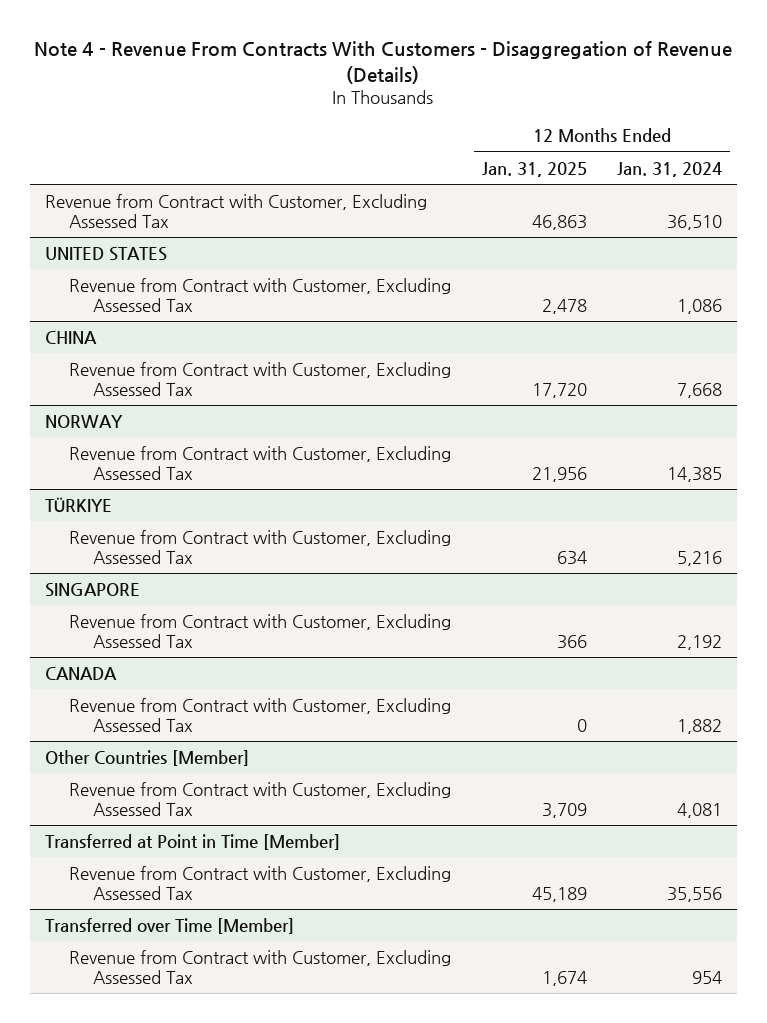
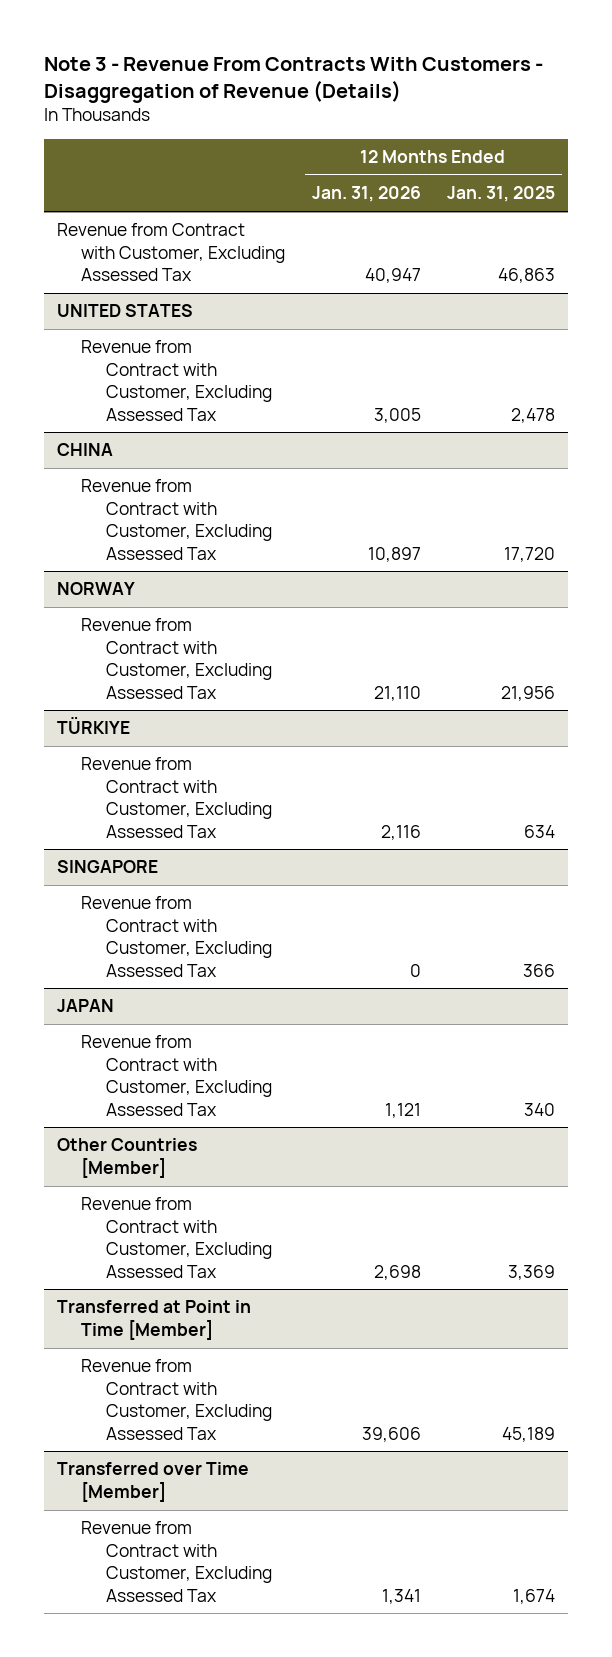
- Note 4 - Revenue From Contracts With Customers - Disaggregation of Revenue (Details)
+ Note 3 - Revenue From Contracts With Customers - Disaggregation of Revenue (Details)
- | 12 Months Ended Jan. 31, 2025 | 12 Months Ended Jan. 31, 2024
+ | 12 Months Ended Jan. 31, 2026 | 12 Months Ended Jan. 31, 2025
- CANADA
- Revenue from Contract with Customer, Excluding Assessed Tax | 0 | 1,882
+ JAPAN
+ Revenue from Contract with Customer, Excluding Assessed Tax | 1,121 | 340
@ Other Countries [Member]
- Revenue from Contract with Customer, Excluding Assessed Tax | 3,709 | 4,081
+ Revenue from Contract with Customer, Excluding Assessed Tax | 2,698 | 3,369

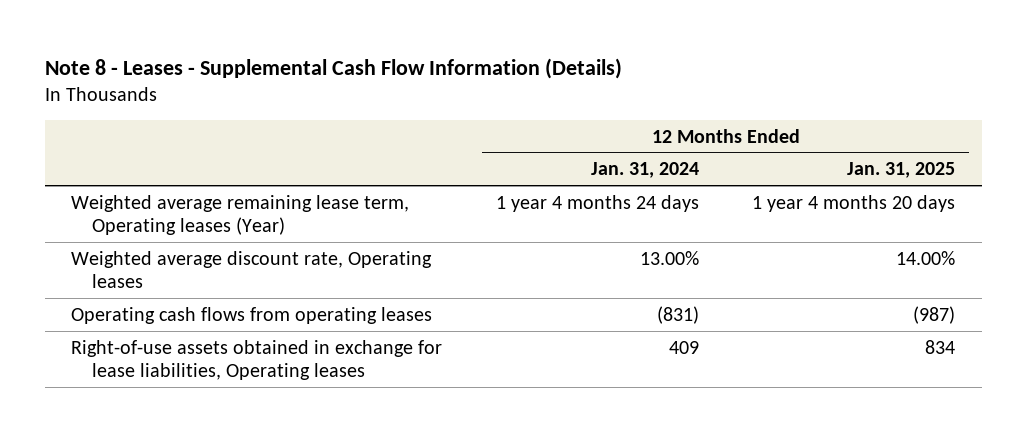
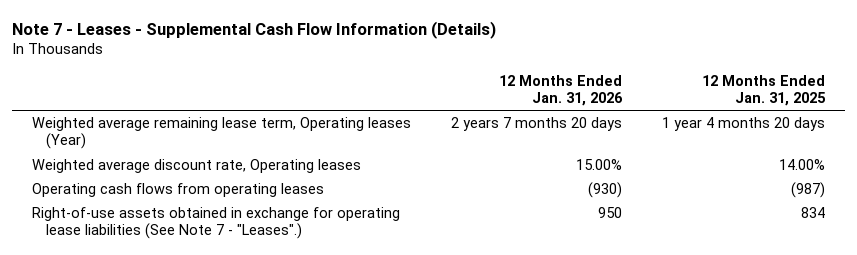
- Note 8 - Leases - Supplemental Cash Flow Information (Details)
+ Note 7 - Leases - Supplemental Cash Flow Information (Details)
- | 12 Months Ended Jan. 31, 2024 | 12 Months Ended Jan. 31, 2025
+ | 12 Months Ended Jan. 31, 2026 | 12 Months Ended Jan. 31, 2025
- Right-of-use assets obtained in exchange for lease liabilities, Operating leases | 409 | 834
+ Right-of-use assets obtained in exchange for operating lease liabilities (See Note 7 - "Leases".) | 950 | 834

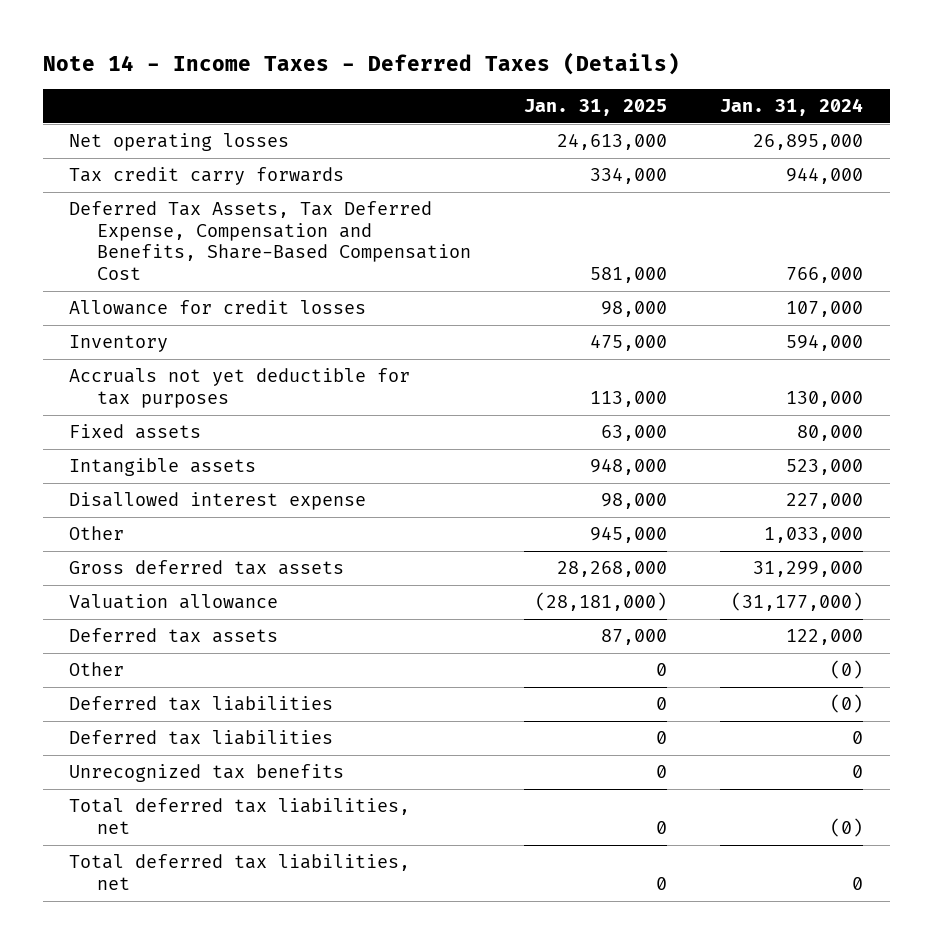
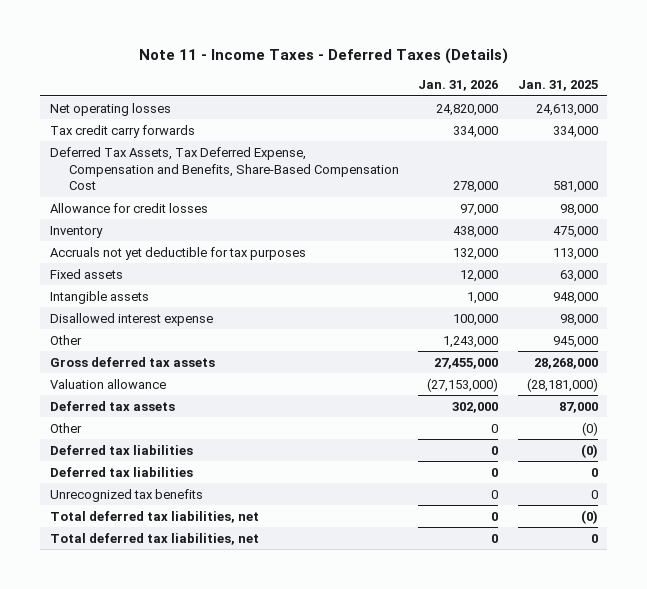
- Note 14 - Income Taxes - Deferred Taxes (Details)
+ Note 11 - Income Taxes - Deferred Taxes (Details)
- | Jan. 31, 2025 | Jan. 31, 2024
+ | Jan. 31, 2026 | Jan. 31, 2025
- Other | 0 | (0)
- Deferred tax liabilities | 0 | (0)
+ Other | 0 | (0)
+ Deferred tax liabilities | 0 | (0)
- Total deferred tax liabilities, net | 0 | (0)
+ Total deferred tax liabilities, net | 0 | (0)

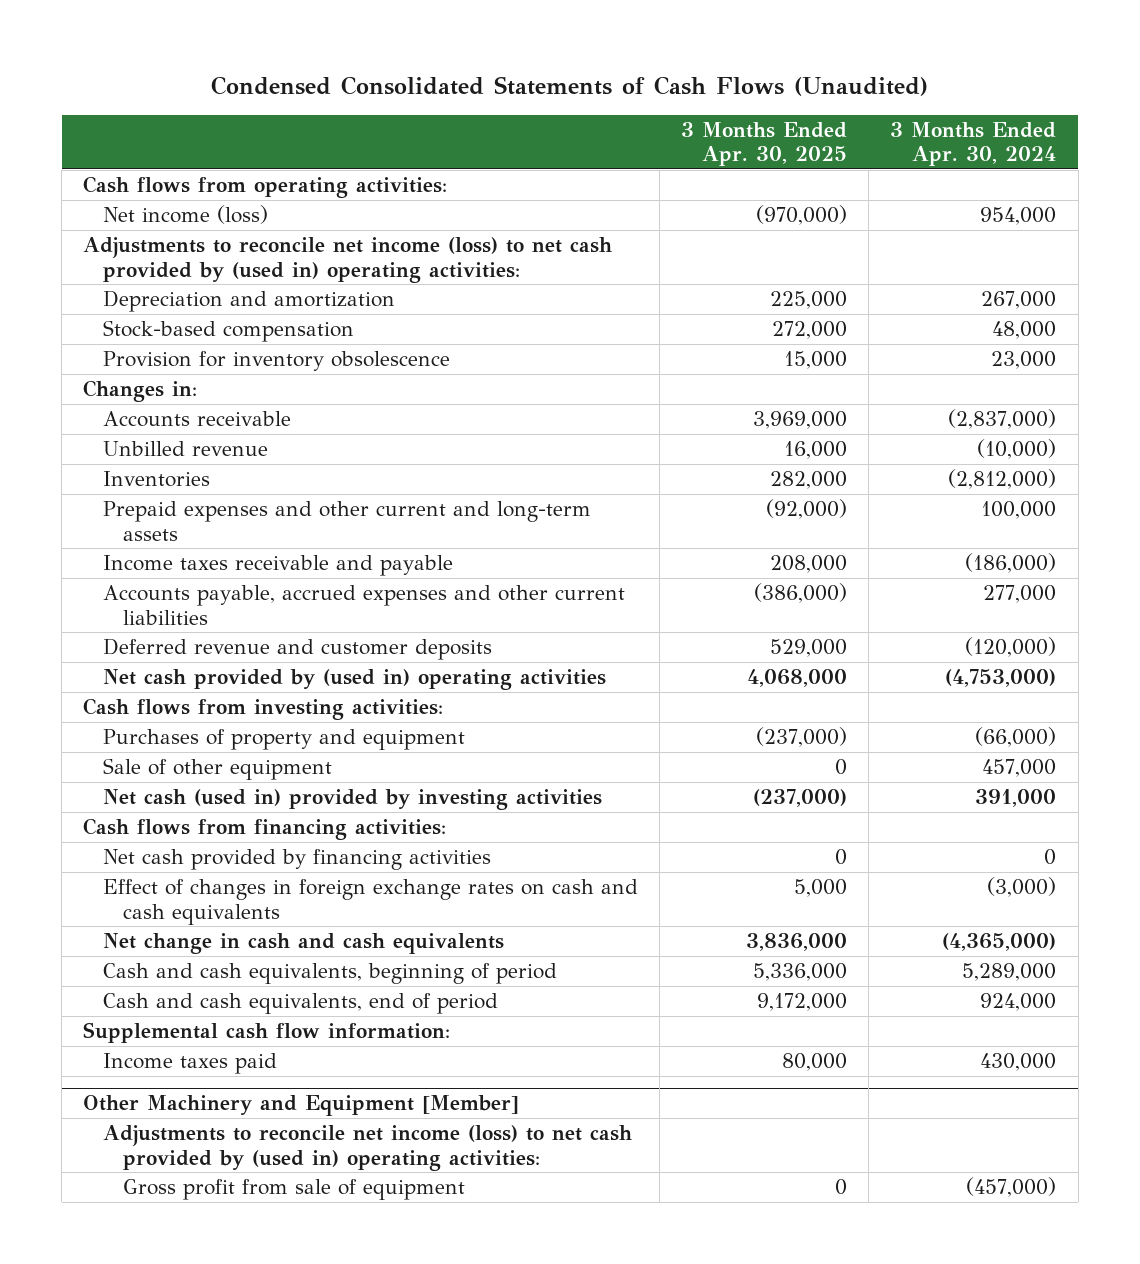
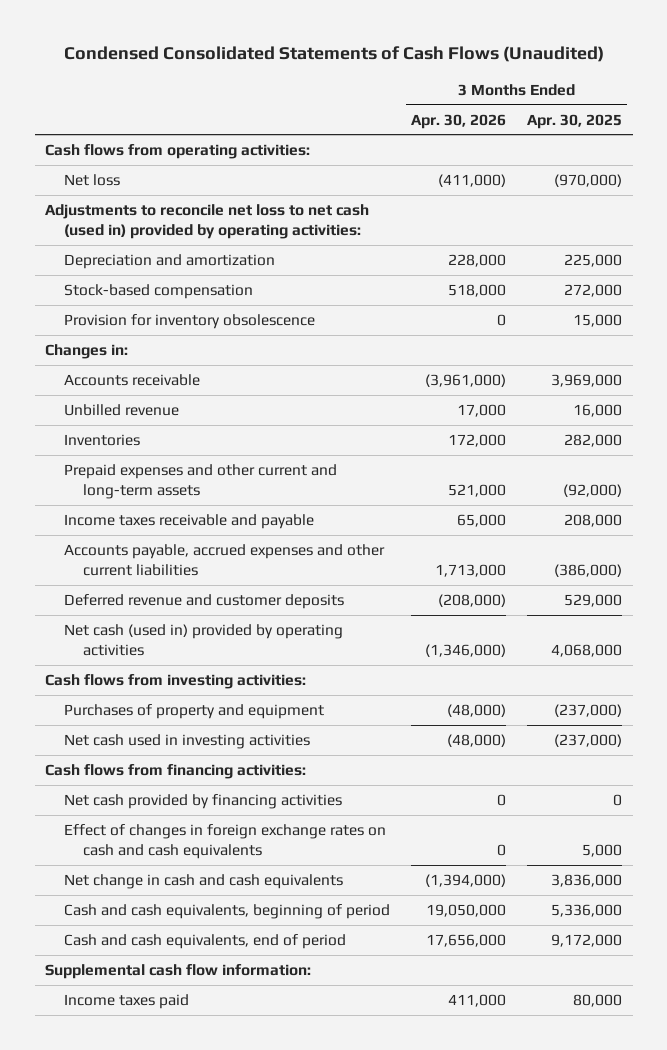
- | 3 Months Ended Apr. 30, 2025 | 3 Months Ended Apr. 30, 2024
+ | 3 Months Ended Apr. 30, 2026 | 3 Months Ended Apr. 30, 2025
- Net income (loss) | (970,000) | 954,000
- Adjustments to reconcile net income (loss) to net cash provided by (used in) operating activities:
+ Net loss | (411,000) | (970,000)
+ Adjustments to reconcile net loss to net cash (used in) provided by operating activities:
- Net cash provided by (used in) operating activities | 4,068,000 | (4,753,000)
+ Net cash (used in) provided by operating activities | (1,346,000) | 4,068,000
- Sale of other equipment | 0 | 457,000
- Net cash (used in) provided by investing activities | (237,000) | 391,000
+ Net cash used in investing activities | (48,000) | (237,000)
- Other Machinery and Equipment [Member]
- Adjustments to reconcile net income (loss) to net cash provided by (used in) operating activities:
- Gross profit from sale of equipment | 0 | (457,000)

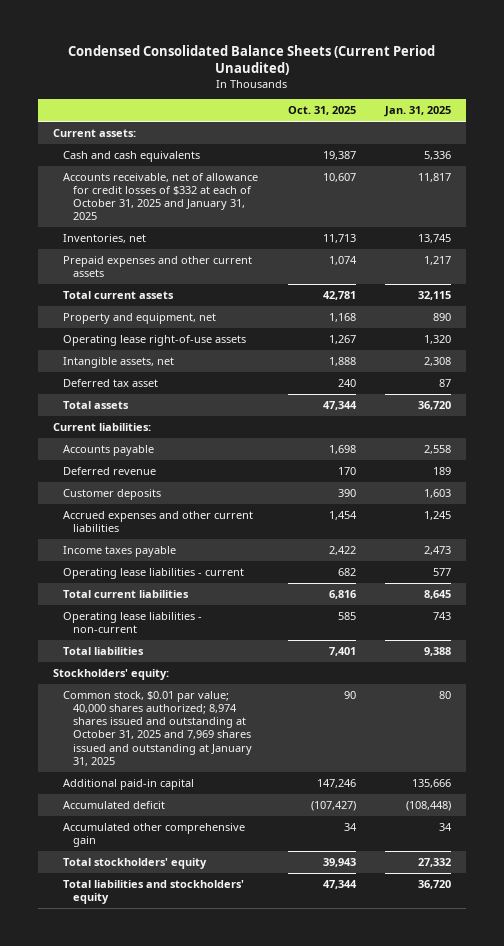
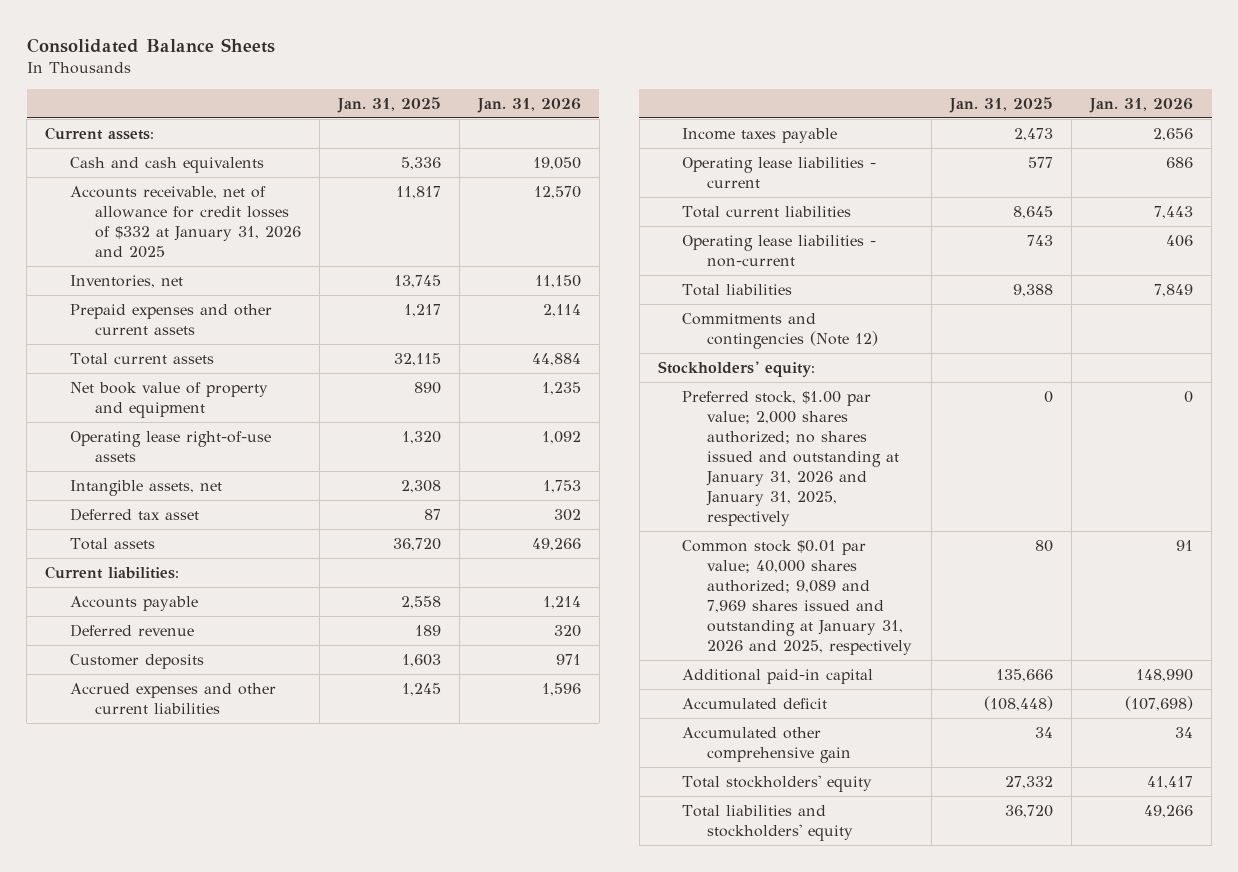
- Condensed Consolidated Balance Sheets (Current Period Unaudited)
+ Consolidated Balance Sheets
- | Oct. 31, 2025 | Jan. 31, 2025
+ | Jan. 31, 2025 | Jan. 31, 2026
- Accounts receivable, net of allowance for credit losses of $332 at each of October 31, 2025 and January 31, 2025 | 10,607 | 11,817
+ Accounts receivable, net of allowance for credit losses of $332 at January 31, 2026 and 2025 | 11,817 | 12,570
- Property and equipment, net | 1,168 | 890
+ Net book value of property and equipment | 890 | 1,235
+ Commitments and contingencies (Note 12)
- Common stock, $0.01 par value; 40,000 shares authorized; 8,974 shares issued and outstanding at October 31, 2025 and 7,969 shares issued and outstanding at January 31, 2025 | 90 | 80
+ Preferred stock, $1.00 par value; 2,000 shares authorized; no shares issued and outstanding at January 31, 2026 and January 31, 2025, respectively | 0 | 0
+ Common stock $0.01 par value; 40,000 shares authorized; 9,089 and 7,969 shares issued and outstanding at January 31, 2026 and 2025, respectively | 80 | 91

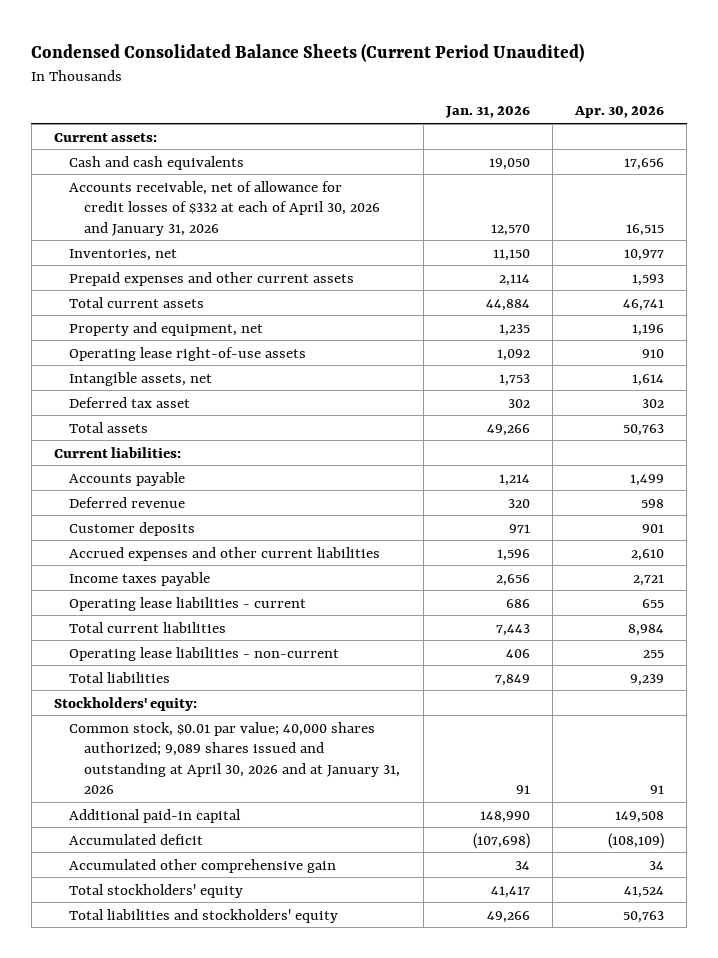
- Consolidated Balance Sheets
+ Condensed Consolidated Balance Sheets (Current Period Unaudited)
- | Jan. 31, 2025 | Jan. 31, 2026
+ | Jan. 31, 2026 | Apr. 30, 2026
- Accounts receivable, net of allowance for credit losses of $332 at January 31, 2026 and 2025 | 11,817 | 12,570
+ Accounts receivable, net of allowance for credit losses of $332 at each of April 30, 2026 and January 31, 2026 | 12,570 | 16,515
- Net book value of property and equipment | 890 | 1,235
+ Property and equipment, net | 1,235 | 1,196
- Commitments and contingencies (Note 12)
- Preferred stock, $1.00 par value; 2,000 shares authorized; no shares issued and outstanding at January 31, 2026 and January 31, 2025, respectively | 0 | 0
- Common stock $0.01 par value; 40,000 shares authorized; 9,089 and 7,969 shares issued and outstanding at January 31, 2026 and 2025, respectively | 80 | 91
+ Common stock, $0.01 par value; 40,000 shares authorized; 9,089 shares issued and outstanding at April 30, 2026 and at January 31, 2026 | 91 | 91

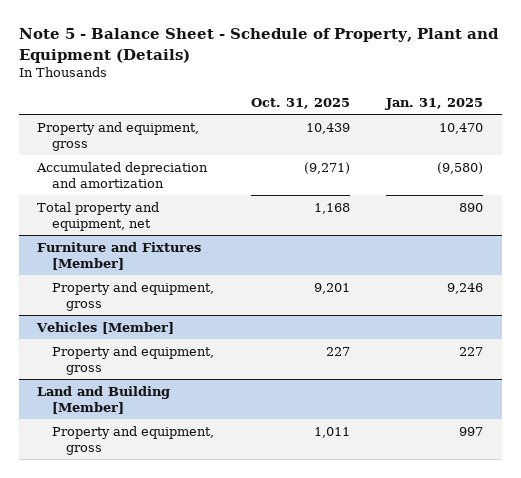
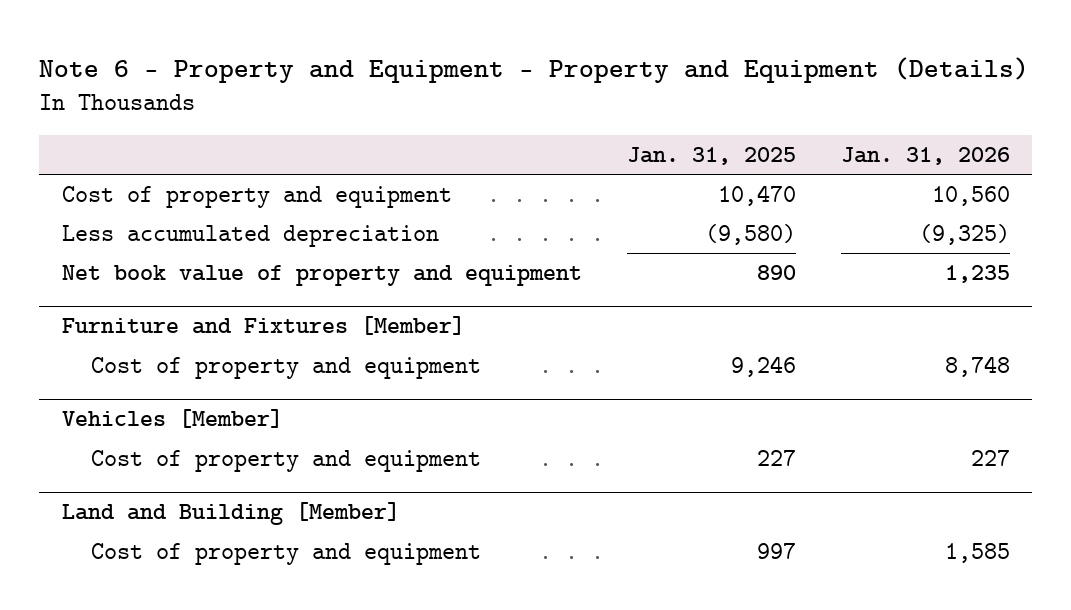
- Note 5 - Balance Sheet - Schedule of Property, Plant and Equipment (Details)
+ Note 6 - Property and Equipment - Property and Equipment (Details)
- | Oct. 31, 2025 | Jan. 31, 2025
+ | Jan. 31, 2025 | Jan. 31, 2026
- Property and equipment, gross | 10,439 | 10,470
- Accumulated depreciation and amortization | (9,271) | (9,580)
- Total property and equipment, net | 1,168 | 890
+ Cost of property and equipment | 10,470 | 10,560
+ Less accumulated depreciation | (9,580) | (9,325)
+ Net book value of property and equipment | 890 | 1,235
@ Furniture and Fixtures [Member]
- Property and equipment, gross | 9,201 | 9,246
+ Cost of property and equipment | 9,246 | 8,748
@ Vehicles [Member]
- Property and equipment, gross | 227 | 227
+ Cost of property and equipment | 227 | 227
@ Land and Building [Member]
- Property and equipment, gross | 1,011 | 997
+ Cost of property and equipment | 997 | 1,585

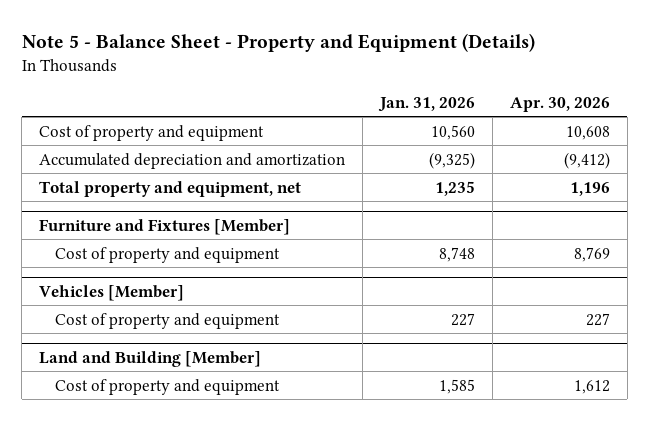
- Note 6 - Property and Equipment - Property and Equipment (Details)
+ Note 5 - Balance Sheet - Property and Equipment (Details)
- | Jan. 31, 2025 | Jan. 31, 2026
+ | Jan. 31, 2026 | Apr. 30, 2026
- Less accumulated depreciation | (9,580) | (9,325)
- Net book value of property and equipment | 890 | 1,235
+ Accumulated depreciation and amortization | (9,325) | (9,412)
+ Total property and equipment, net | 1,235 | 1,196

